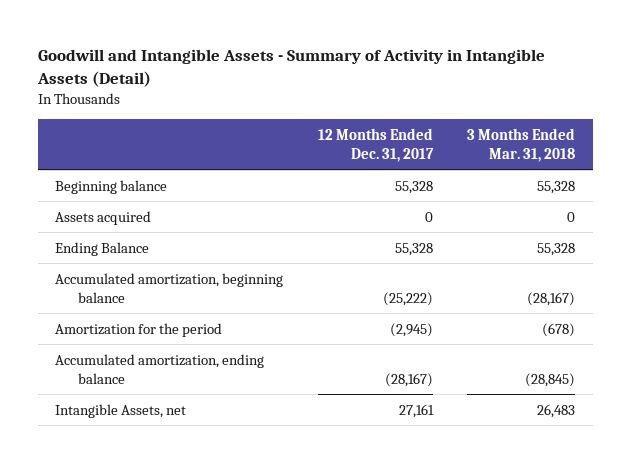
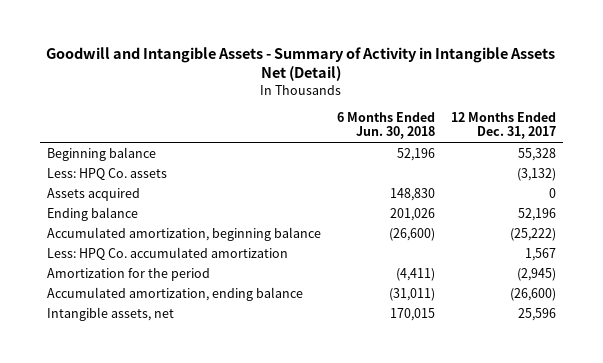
- Goodwill and Intangible Assets - Summary of Activity in Intangible Assets (Detail)
+ Goodwill and Intangible Assets - Summary of Activity in Intangible Assets Net (Detail)
- | 12 Months Ended Dec. 31, 2017 | 3 Months Ended Mar. 31, 2018
+ | 6 Months Ended Jun. 30, 2018 | 12 Months Ended Dec. 31, 2017
+ Less: HPQ Co. assets | | (3,132)
- Ending Balance | 55,328 | 55,328
+ Ending balance | 201,026 | 52,196
+ Less: HPQ Co. accumulated amortization | | 1,567
- Accumulated amortization, ending balance | (28,167) | (28,845)
- Intangible Assets, net | 27,161 | 26,483
+ Accumulated amortization, ending balance | (31,011) | (26,600)
+ Intangible assets, net | 170,015 | 25,596

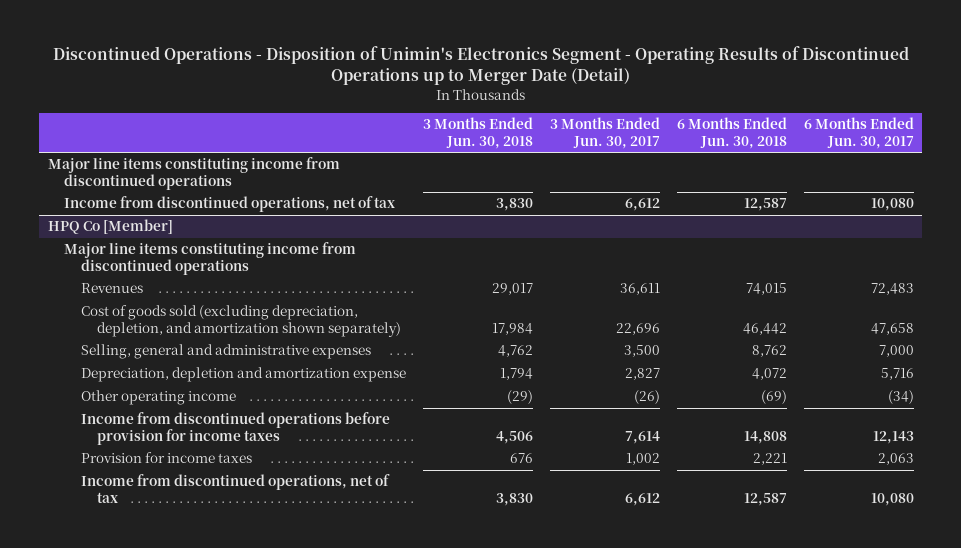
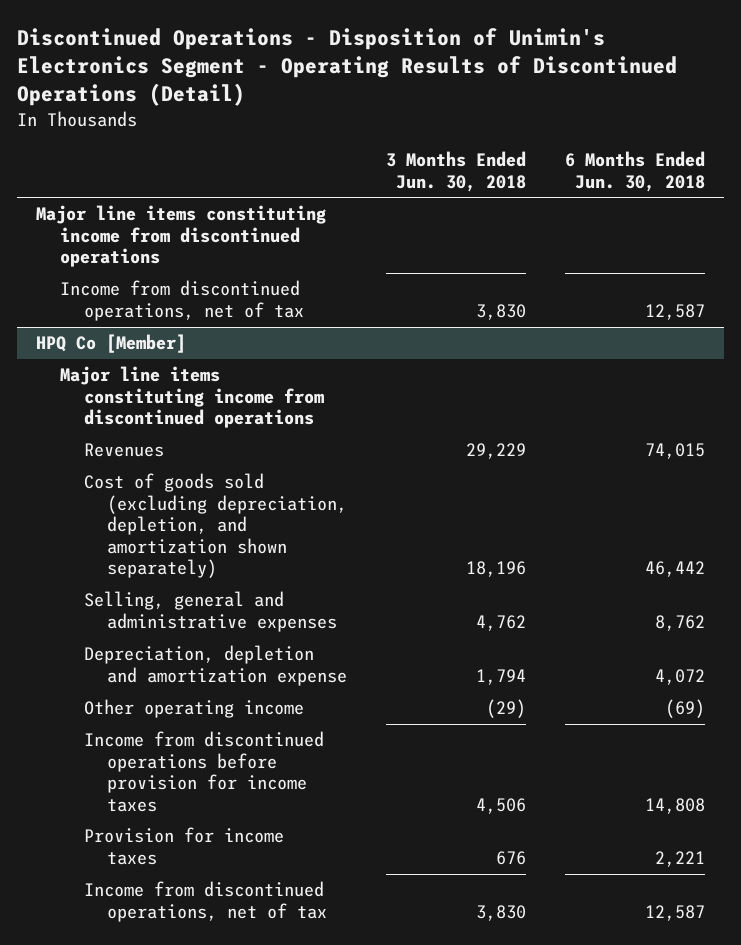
- Discontinued Operations - Disposition of Unimin's Electronics Segment - Operating Results of Discontinued Operations up to Merger Date (Detail)
+ Discontinued Operations - Disposition of Unimin's Electronics Segment - Operating Results of Discontinued Operations (Detail)
- | 3 Months Ended Jun. 30, 2018 | 3 Months Ended Jun. 30, 2017 | 6 Months Ended Jun. 30, 2018 | 6 Months Ended Jun. 30, 2017
+ | 3 Months Ended Jun. 30, 2018 | 6 Months Ended Jun. 30, 2018
@ HPQ Co [Member]
- Revenues | 29,017 | 36,611 | 74,015 | 72,483
- Cost of goods sold (excluding depreciation, depletion, and amortization shown separately) | 17,984 | 22,696 | 46,442 | 47,658
+ Revenues | 29,229 | 74,015
+ Cost of goods sold (excluding depreciation, depletion, and amortization shown separately) | 18,196 | 46,442

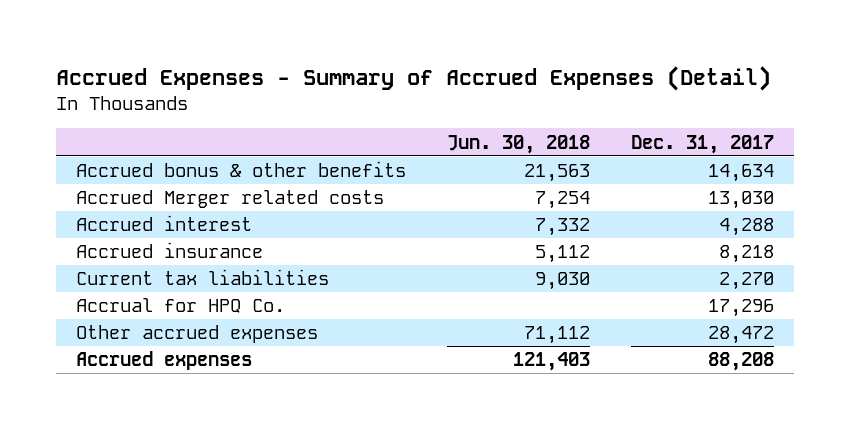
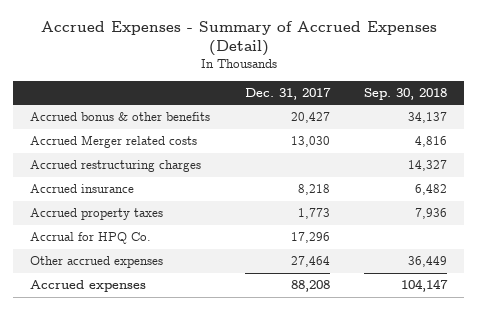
- | Jun. 30, 2018 | Dec. 31, 2017
+ | Dec. 31, 2017 | Sep. 30, 2018
- Accrued bonus & other benefits | 21,563 | 14,634
+ Accrued bonus & other benefits | 20,427 | 34,137
- Accrued interest | 7,332 | 4,288
+ Accrued restructuring charges | | 14,327
- Current tax liabilities | 9,030 | 2,270
+ Accrued property taxes | 1,773 | 7,936
- Other accrued expenses | 71,112 | 28,472
+ Other accrued expenses | 27,464 | 36,449

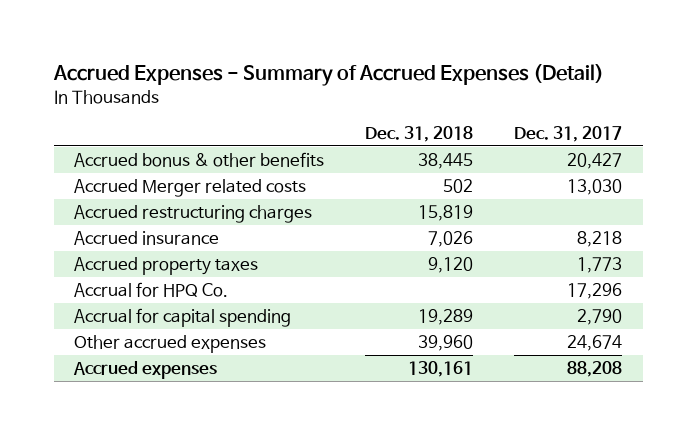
- | Dec. 31, 2017 | Sep. 30, 2018
+ | Dec. 31, 2018 | Dec. 31, 2017
- Other accrued expenses | 27,464 | 36,449
+ Accrual for capital spending | 19,289 | 2,790
+ Other accrued expenses | 39,960 | 24,674

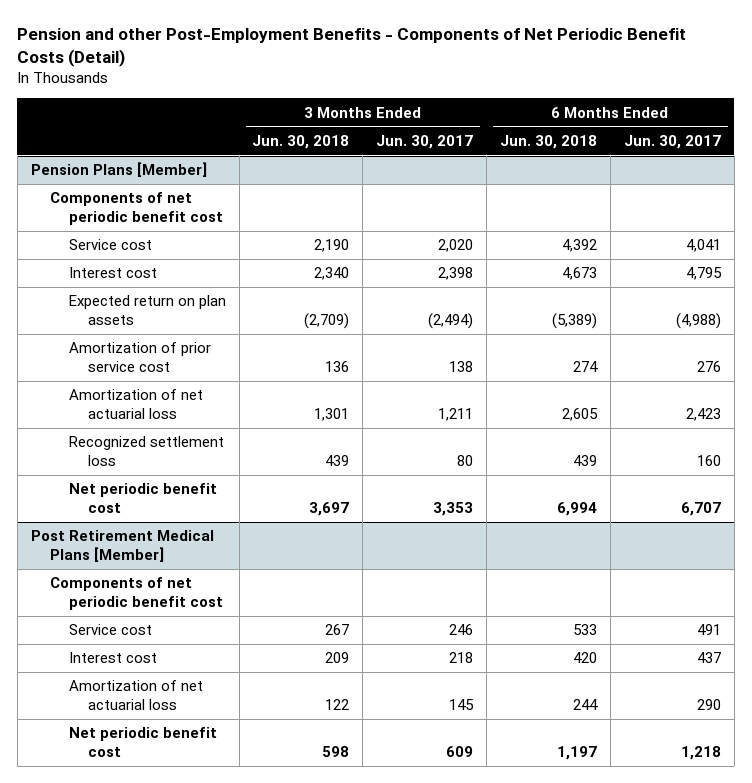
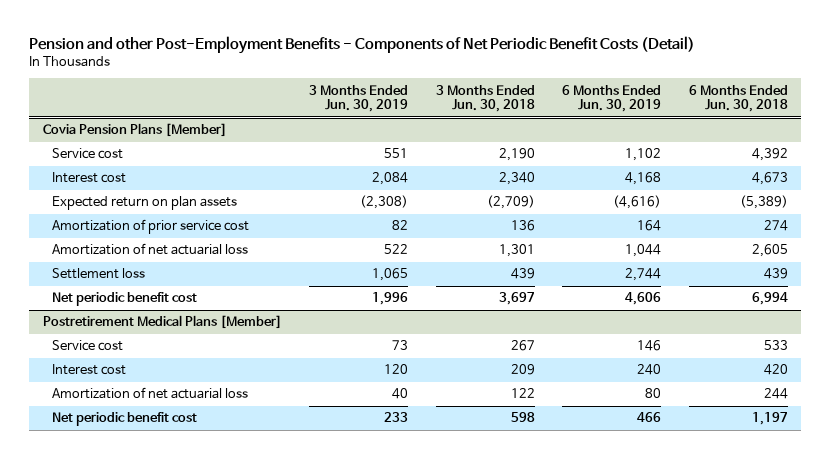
- | 3 Months Ended Jun. 30, 2018 | 3 Months Ended Jun. 30, 2017 | 6 Months Ended Jun. 30, 2018 | 6 Months Ended Jun. 30, 2017
+ | 3 Months Ended Jun. 30, 2019 | 3 Months Ended Jun. 30, 2018 | 6 Months Ended Jun. 30, 2019 | 6 Months Ended Jun. 30, 2018
- Pension Plans [Member]
- Components of net periodic benefit cost
+ Covia Pension Plans [Member]
- Recognized settlement loss | 439 | 80 | 439 | 160
+ Settlement loss | 1,065 | 439 | 2,744 | 439
- Post Retirement Medical Plans [Member]
- Components of net periodic benefit cost
+ Postretirement Medical Plans [Member]

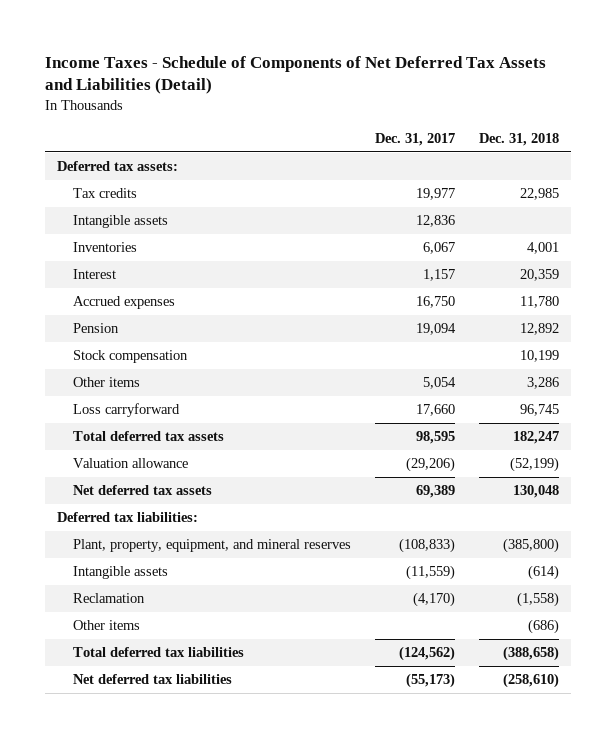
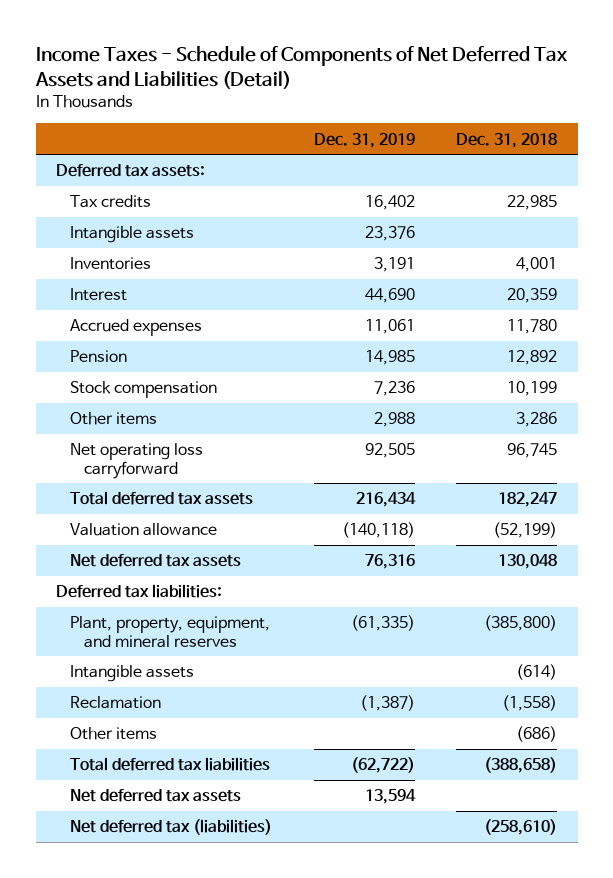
- | Dec. 31, 2017 | Dec. 31, 2018
+ | Dec. 31, 2019 | Dec. 31, 2018
- Loss carryforward | 17,660 | 96,745
+ Net operating loss carryforward | 92,505 | 96,745
- Net deferred tax liabilities | (55,173) | (258,610)
+ Net deferred tax assets | 13,594 |
+ Net deferred tax (liabilities) | | (258,610)

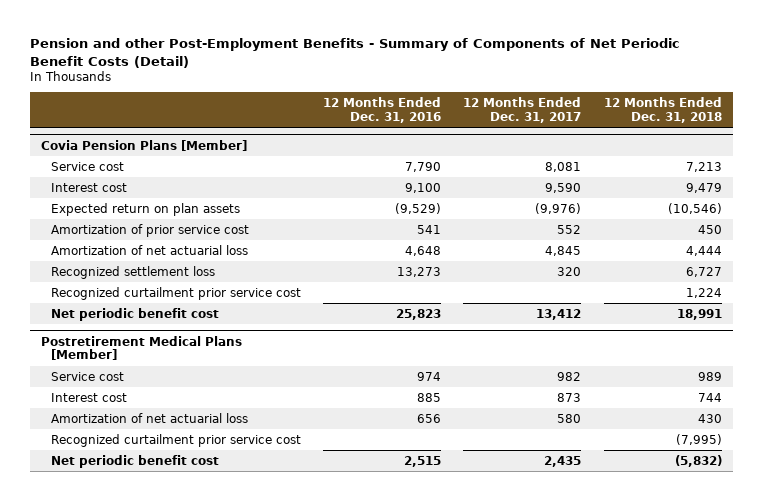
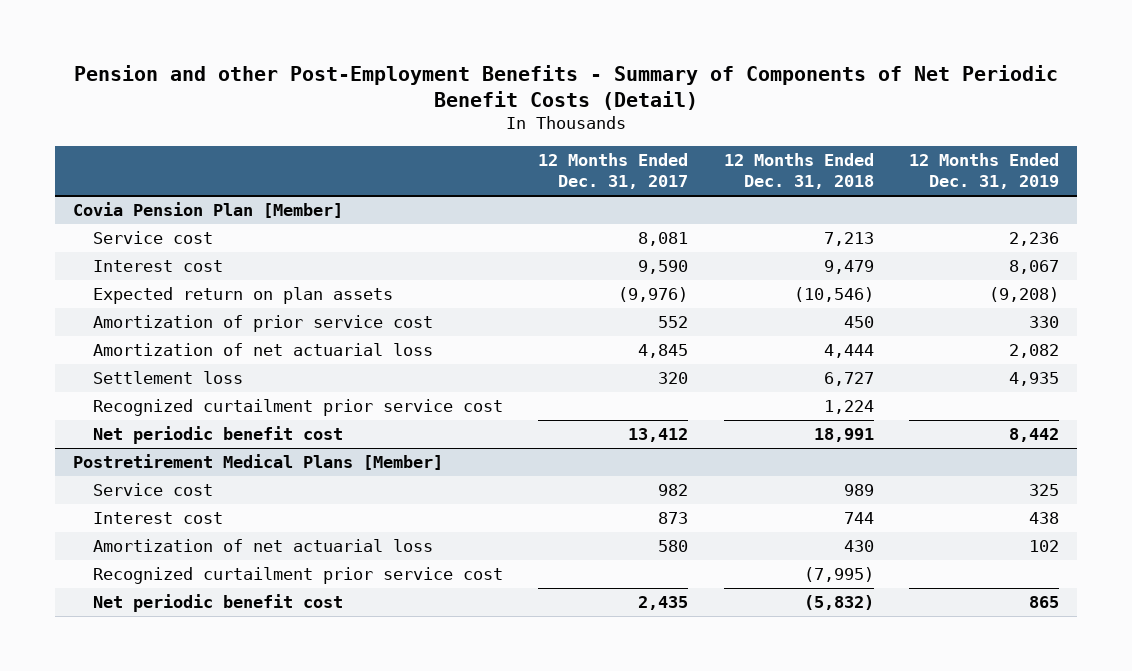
- | 12 Months Ended Dec. 31, 2016 | 12 Months Ended Dec. 31, 2017 | 12 Months Ended Dec. 31, 2018
+ | 12 Months Ended Dec. 31, 2017 | 12 Months Ended Dec. 31, 2018 | 12 Months Ended Dec. 31, 2019
- Covia Pension Plans [Member]
+ Covia Pension Plan [Member]
- Recognized settlement loss | 13,273 | 320 | 6,727
+ Settlement loss | 320 | 6,727 | 4,935

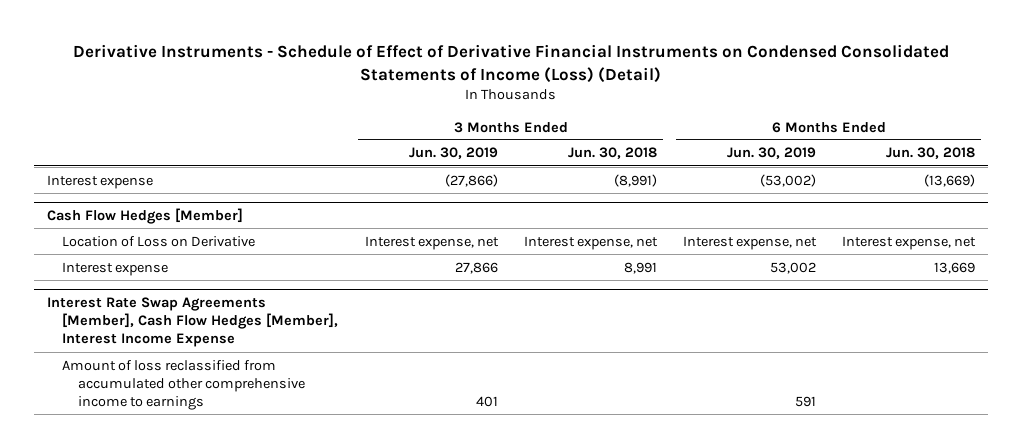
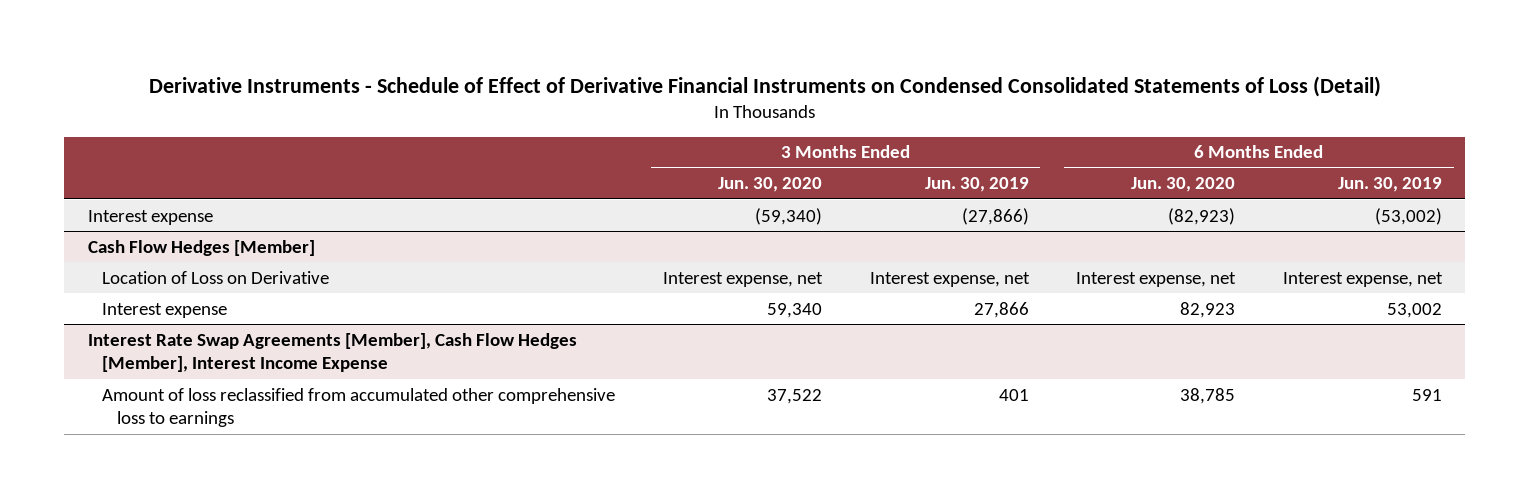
- Derivative Instruments - Schedule of Effect of Derivative Financial Instruments on Condensed Consolidated Statements of Income (Loss) (Detail)
+ Derivative Instruments - Schedule of Effect of Derivative Financial Instruments on Condensed Consolidated Statements of Loss (Detail)
- | 3 Months Ended Jun. 30, 2019 | 3 Months Ended Jun. 30, 2018 | 6 Months Ended Jun. 30, 2019 | 6 Months Ended Jun. 30, 2018
+ | 3 Months Ended Jun. 30, 2020 | 3 Months Ended Jun. 30, 2019 | 6 Months Ended Jun. 30, 2020 | 6 Months Ended Jun. 30, 2019
@ Interest Rate Swap Agreements [Member], Cash Flow Hedges [Member], Interest Income Expense
- Amount of loss reclassified from accumulated other comprehensive income to earnings | 401 | | 591 |
+ Amount of loss reclassified from accumulated other comprehensive loss to earnings | 37,522 | 401 | 38,785 | 591

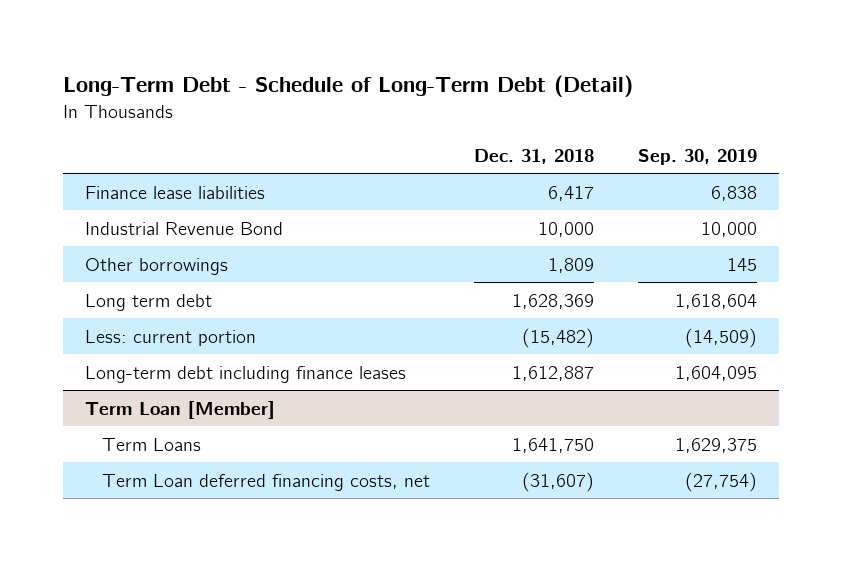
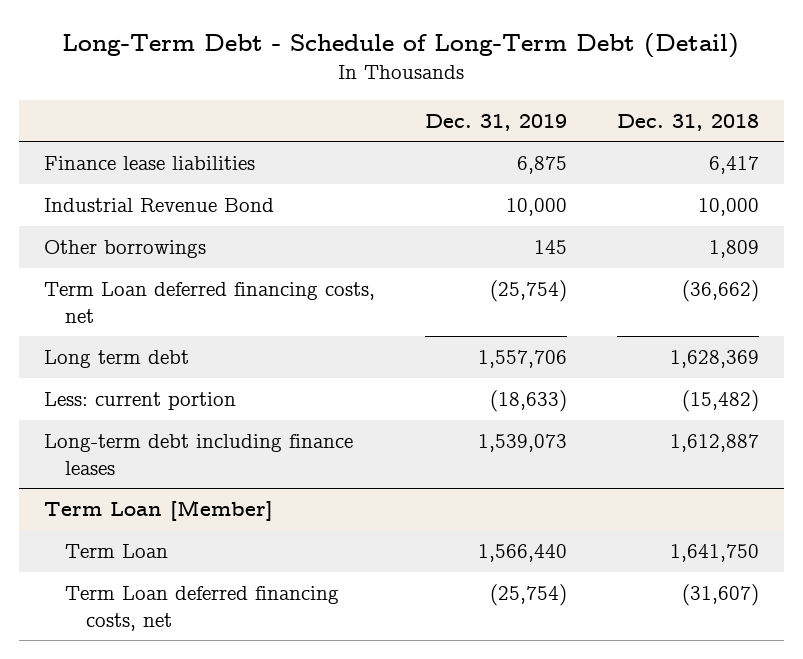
- | Dec. 31, 2018 | Sep. 30, 2019
+ | Dec. 31, 2019 | Dec. 31, 2018
+ Term Loan deferred financing costs, net | (25,754) | (36,662)
@ Term Loan [Member]
- Term Loans | 1,641,750 | 1,629,375
+ Term Loan | 1,566,440 | 1,641,750

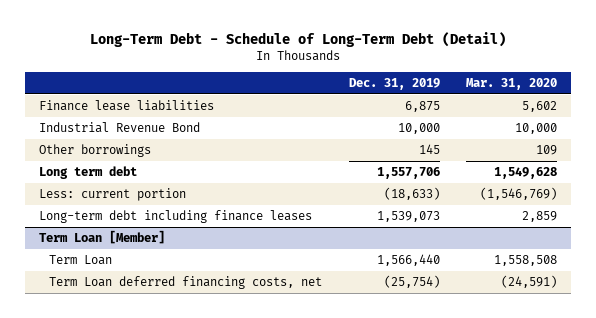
- | Dec. 31, 2019 | Dec. 31, 2018
+ | Dec. 31, 2019 | Mar. 31, 2020
- Term Loan deferred financing costs, net | (25,754) | (36,662)

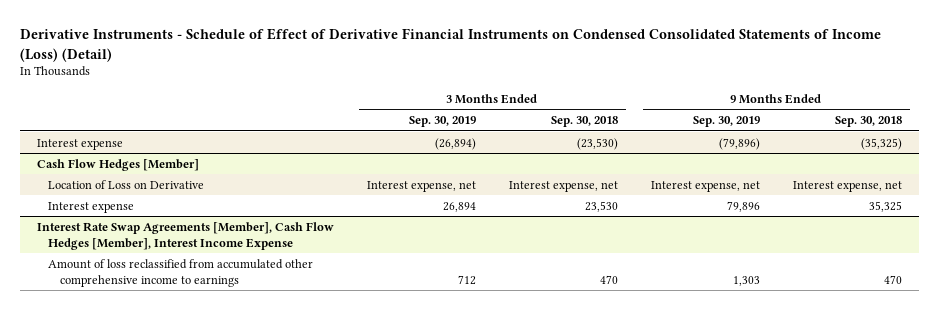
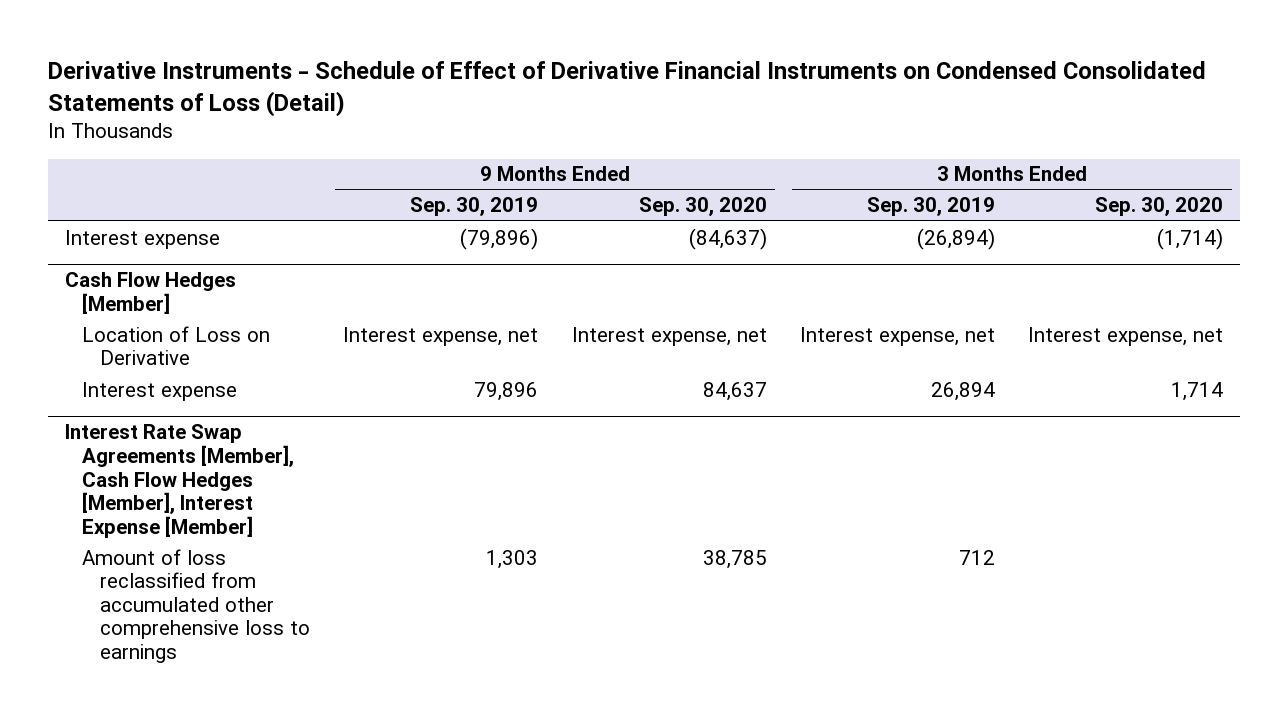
- Derivative Instruments - Schedule of Effect of Derivative Financial Instruments on Condensed Consolidated Statements of Income (Loss) (Detail)
+ Derivative Instruments - Schedule of Effect of Derivative Financial Instruments on Condensed Consolidated Statements of Loss (Detail)
- | 3 Months Ended Sep. 30, 2019 | 3 Months Ended Sep. 30, 2018 | 9 Months Ended Sep. 30, 2019 | 9 Months Ended Sep. 30, 2018
+ | 9 Months Ended Sep. 30, 2019 | 9 Months Ended Sep. 30, 2020 | 3 Months Ended Sep. 30, 2019 | 3 Months Ended Sep. 30, 2020
- Interest Rate Swap Agreements [Member], Cash Flow Hedges [Member], Interest Income Expense
- Amount of loss reclassified from accumulated other comprehensive income to earnings | 712 | 470 | 1,303 | 470
+ Interest Rate Swap Agreements [Member], Cash Flow Hedges [Member], Interest Expense [Member]
+ Amount of loss reclassified from accumulated other comprehensive loss to earnings | 1,303 | 38,785 | 712 |

